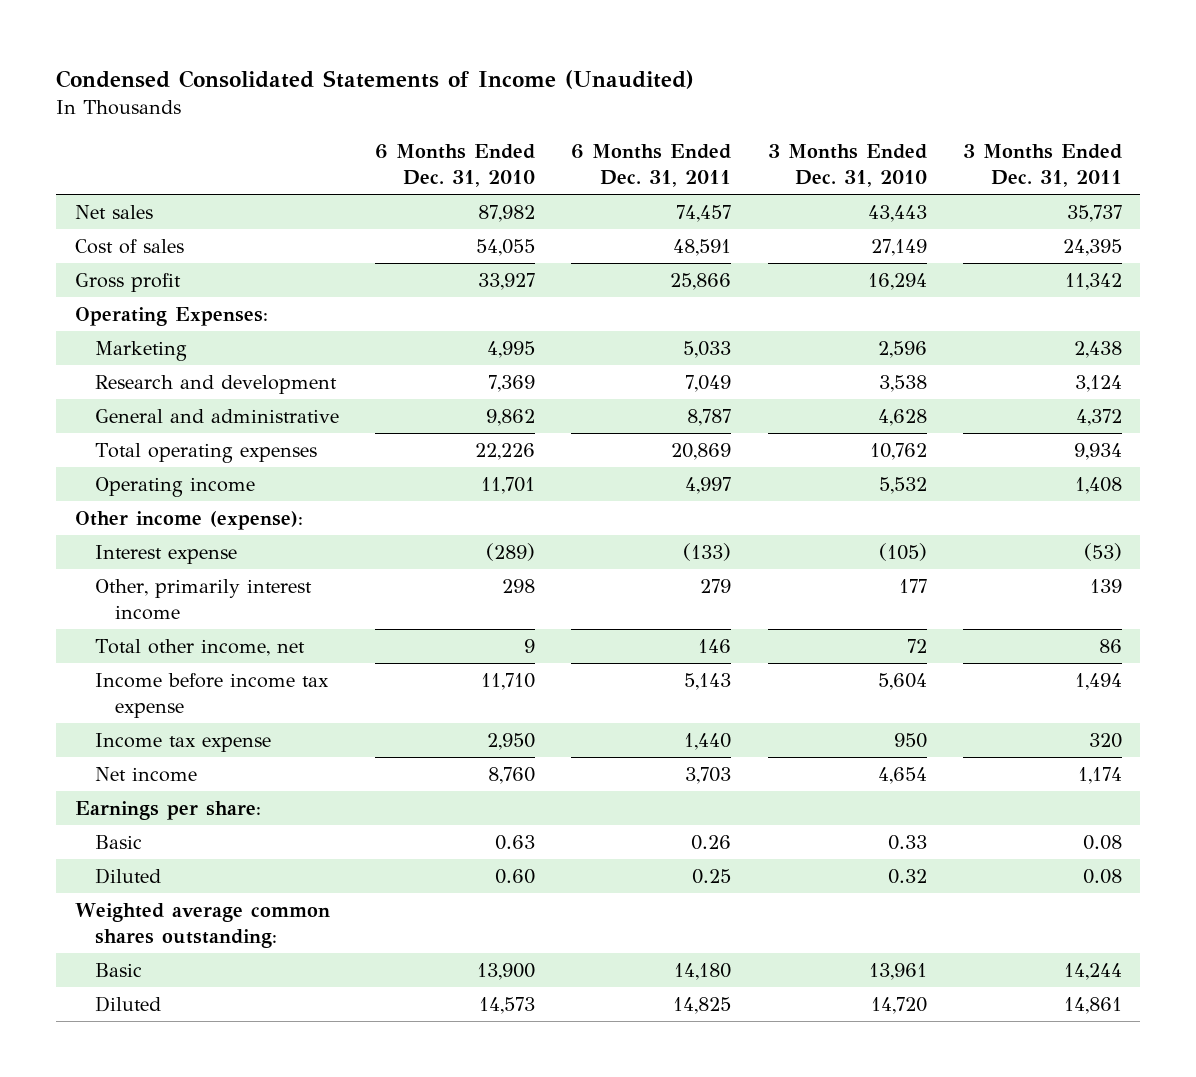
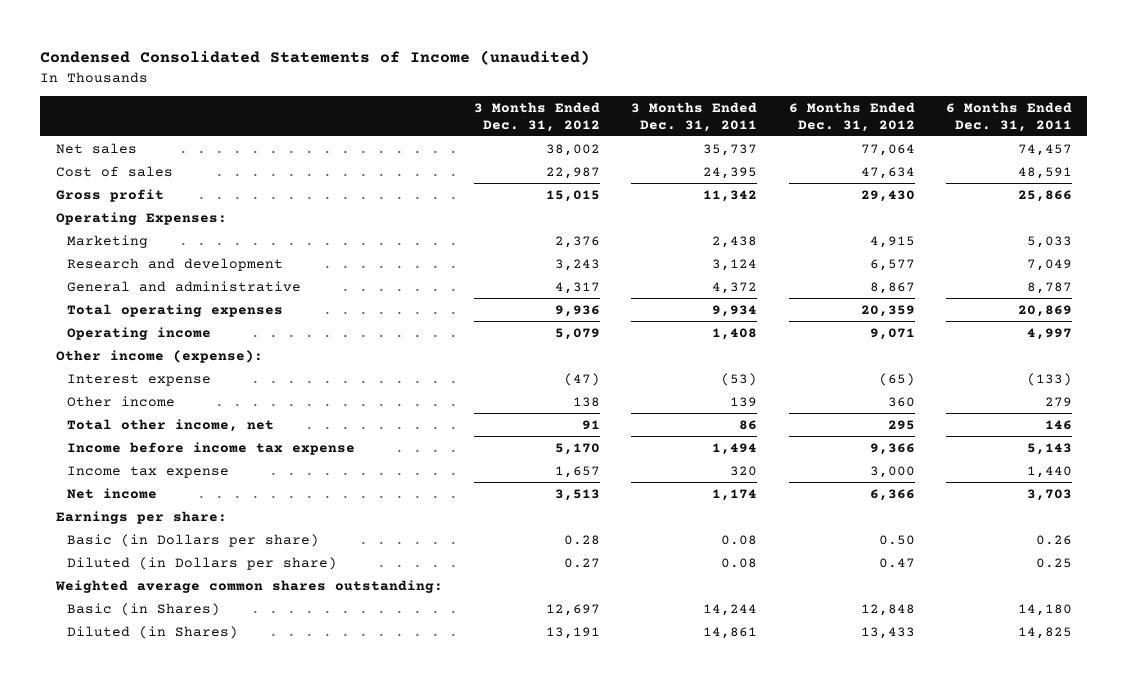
- Condensed Consolidated Statements of Income (Unaudited)
+ Condensed Consolidated Statements of Income (unaudited)
- | 6 Months Ended Dec. 31, 2010 | 6 Months Ended Dec. 31, 2011 | 3 Months Ended Dec. 31, 2010 | 3 Months Ended Dec. 31, 2011
+ | 3 Months Ended Dec. 31, 2012 | 3 Months Ended Dec. 31, 2011 | 6 Months Ended Dec. 31, 2012 | 6 Months Ended Dec. 31, 2011
- Other, primarily interest income | 298 | 279 | 177 | 139
+ Other income | 138 | 139 | 360 | 279
- Basic | 0.63 | 0.26 | 0.33 | 0.08
- Diluted | 0.60 | 0.25 | 0.32 | 0.08
+ Basic (in Dollars per share) | 0.28 | 0.08 | 0.50 | 0.26
+ Diluted (in Dollars per share) | 0.27 | 0.08 | 0.47 | 0.25
- Basic | 13,900 | 14,180 | 13,961 | 14,244
- Diluted | 14,573 | 14,825 | 14,720 | 14,861
+ Basic (in Shares) | 12,697 | 14,244 | 12,848 | 14,180
+ Diluted (in Shares) | 13,191 | 14,861 | 13,433 | 14,825

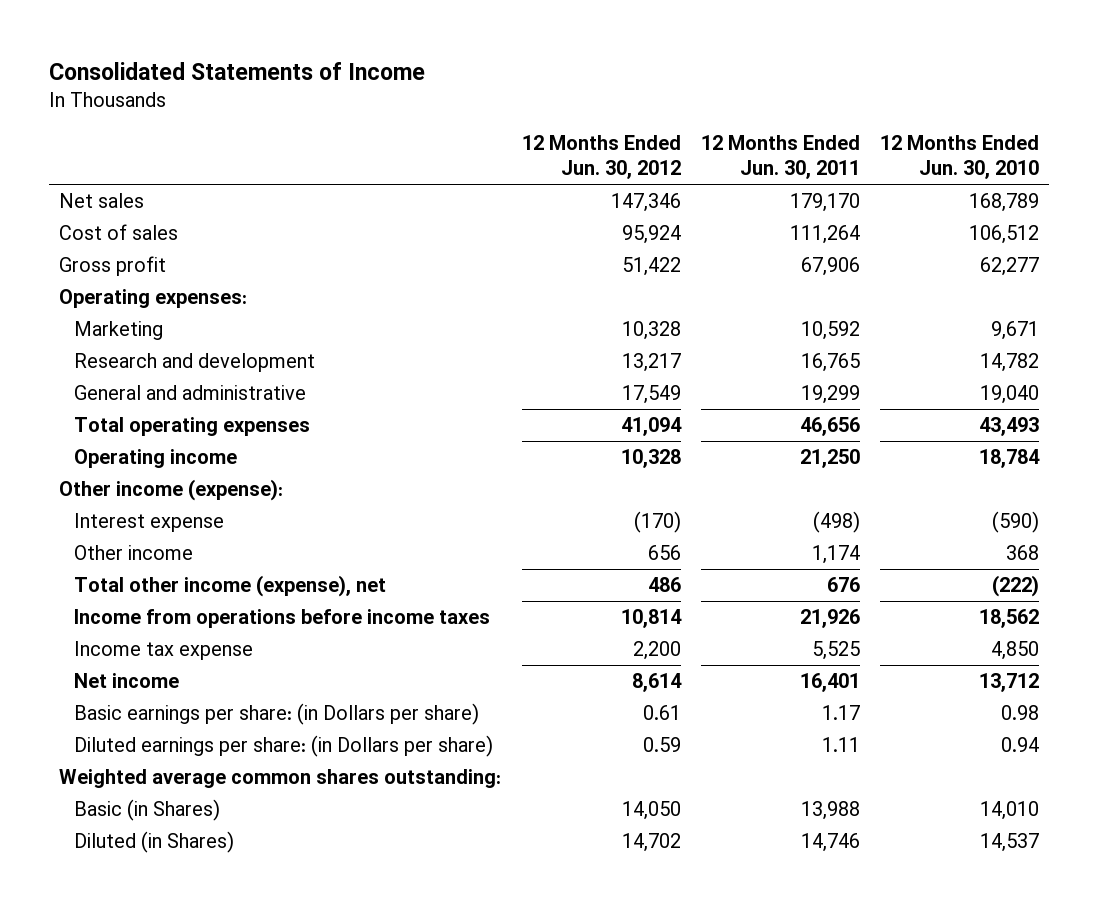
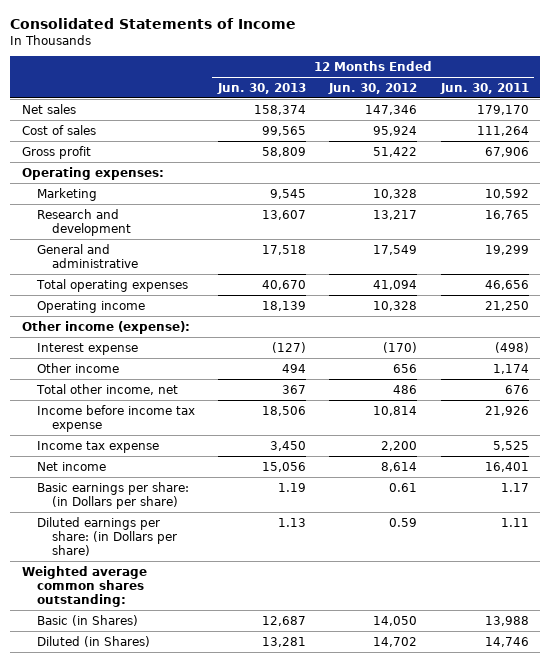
- | 12 Months Ended Jun. 30, 2012 | 12 Months Ended Jun. 30, 2011 | 12 Months Ended Jun. 30, 2010
+ | 12 Months Ended Jun. 30, 2013 | 12 Months Ended Jun. 30, 2012 | 12 Months Ended Jun. 30, 2011
- Total other income (expense), net | 486 | 676 | (222)
- Income from operations before income taxes | 10,814 | 21,926 | 18,562
+ Total other income, net | 367 | 486 | 676
+ Income before income tax expense | 18,506 | 10,814 | 21,926

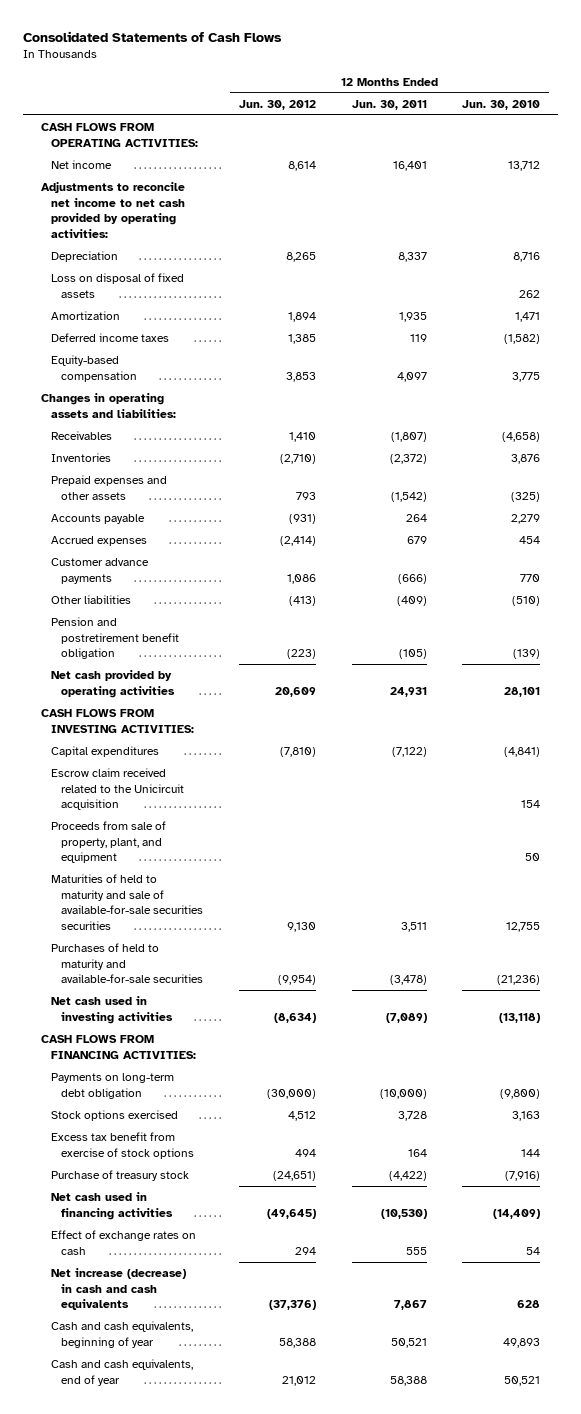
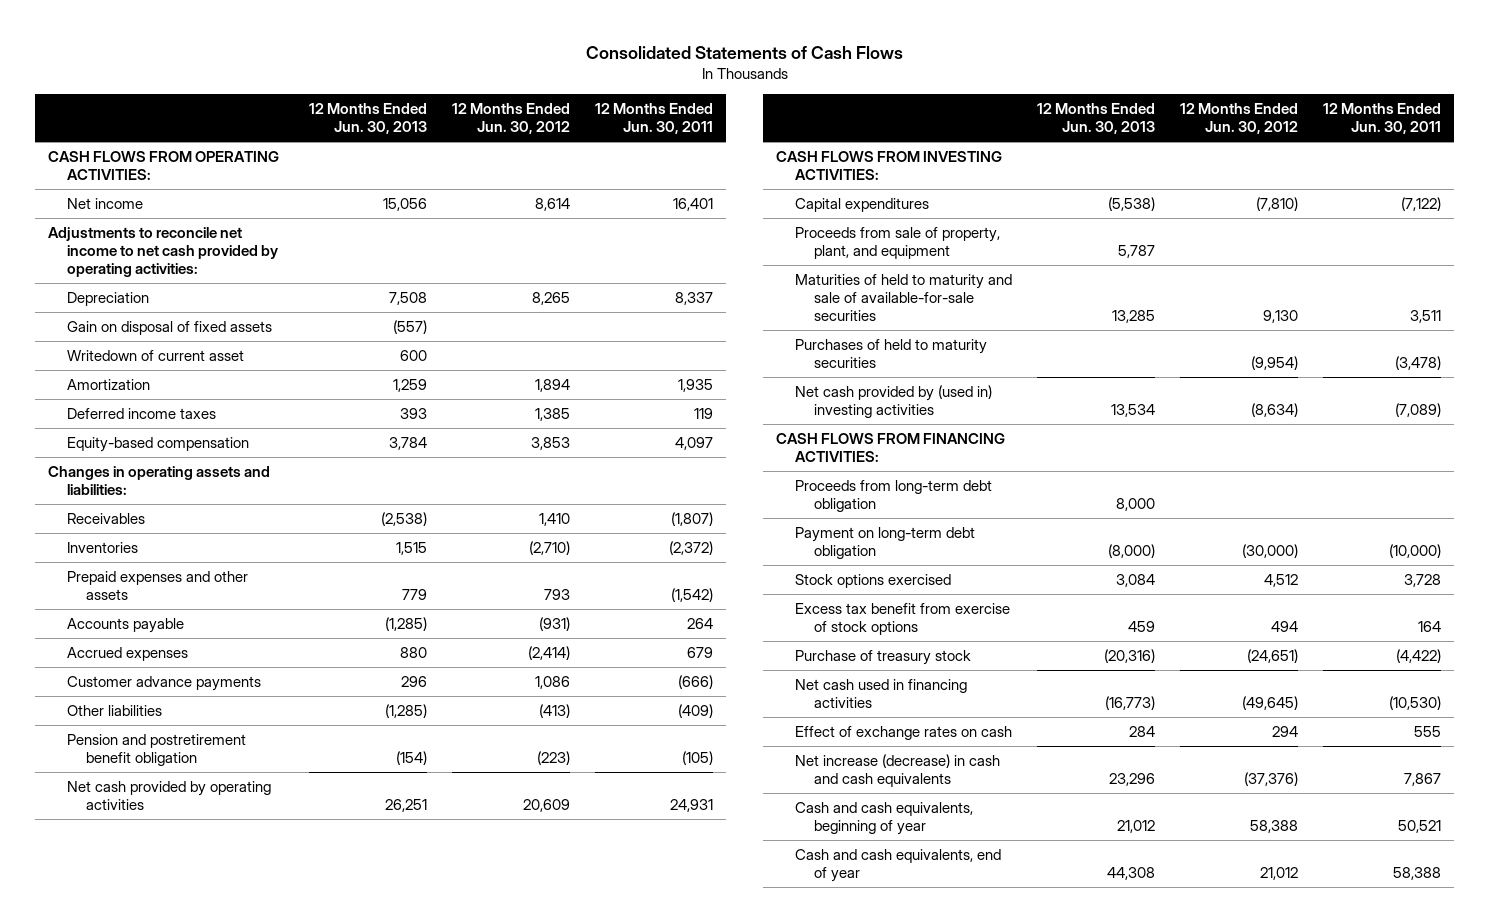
- | 12 Months Ended Jun. 30, 2012 | 12 Months Ended Jun. 30, 2011 | 12 Months Ended Jun. 30, 2010
+ | 12 Months Ended Jun. 30, 2013 | 12 Months Ended Jun. 30, 2012 | 12 Months Ended Jun. 30, 2011
- Loss on disposal of fixed assets | | | 262
+ Gain on disposal of fixed assets | (557) | |
+ Writedown of current asset | 600 | |
- Escrow claim received related to the Unicircuit acquisition | | | 154
- Maturities of held to maturity and sale of available-for-sale securities securities | 9,130 | 3,511 | 12,755
- Purchases of held to maturity and available-for-sale securities | (9,954) | (3,478) | (21,236)
- Net cash used in investing activities | (8,634) | (7,089) | (13,118)
+ Maturities of held to maturity and sale of available-for-sale securities | 13,285 | 9,130 | 3,511
+ Purchases of held to maturity securities | | (9,954) | (3,478)
+ Net cash provided by (used in) investing activities | 13,534 | (8,634) | (7,089)
- Payments on long-term debt obligation | (30,000) | (10,000) | (9,800)
+ Proceeds from long-term debt obligation | 8,000 | |
+ Payment on long-term debt obligation | (8,000) | (30,000) | (10,000)

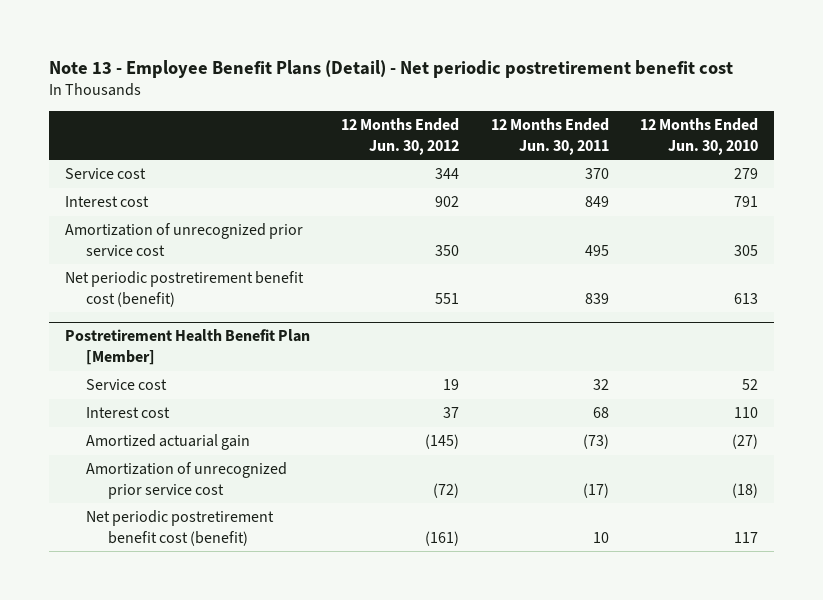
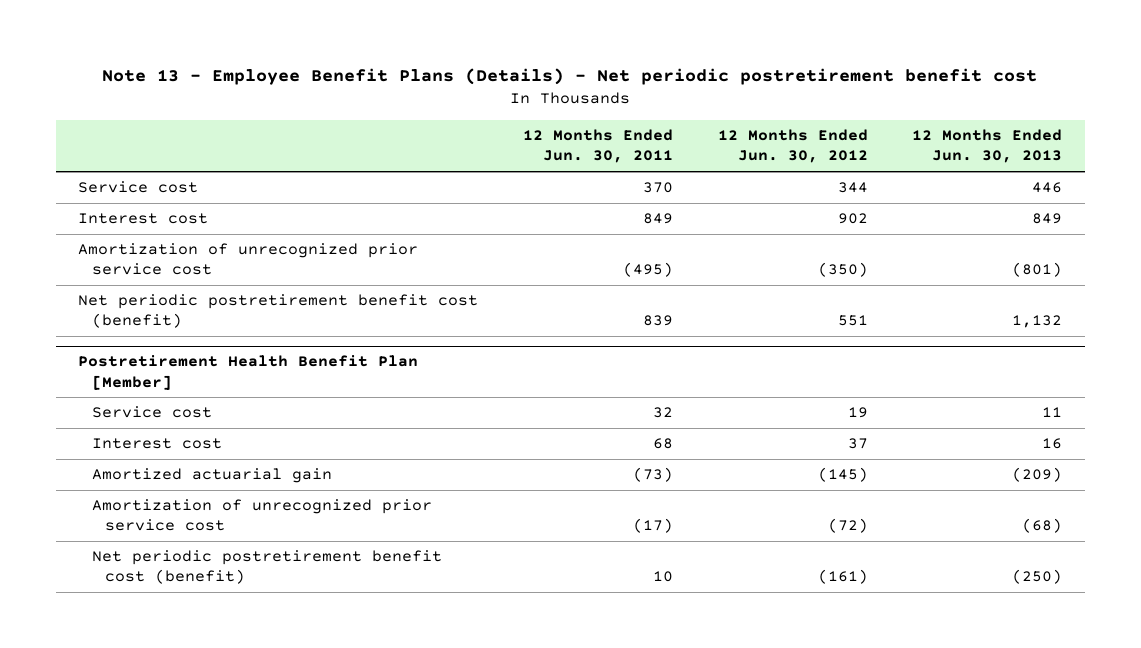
- Note 13 - Employee Benefit Plans (Detail) - Net periodic postretirement benefit cost
+ Note 13 - Employee Benefit Plans (Details) - Net periodic postretirement benefit cost
- | 12 Months Ended Jun. 30, 2012 | 12 Months Ended Jun. 30, 2011 | 12 Months Ended Jun. 30, 2010
+ | 12 Months Ended Jun. 30, 2011 | 12 Months Ended Jun. 30, 2012 | 12 Months Ended Jun. 30, 2013
- Amortization of unrecognized prior service cost | 350 | 495 | 305
+ Amortization of unrecognized prior service cost | (495) | (350) | (801)

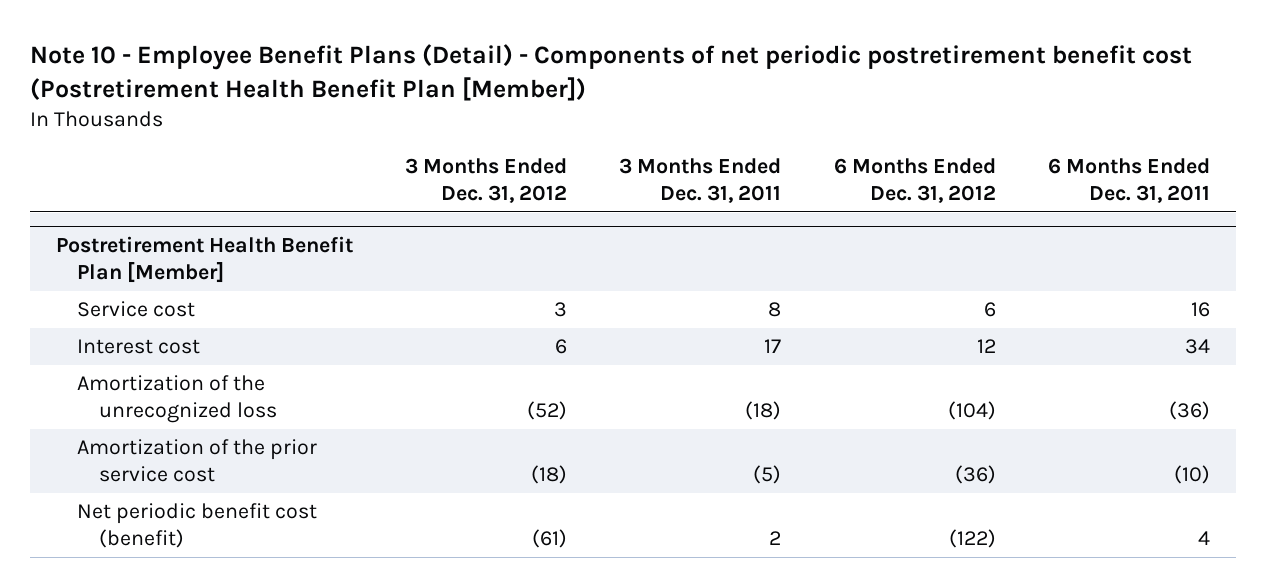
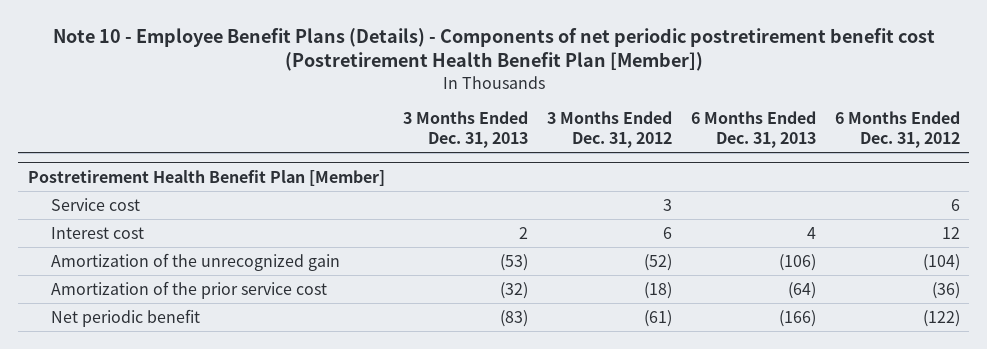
- Note 10 - Employee Benefit Plans (Detail) - Components of net periodic postretirement benefit cost (Postretirement Health Benefit Plan [Member])
+ Note 10 - Employee Benefit Plans (Details) - Components of net periodic postretirement benefit cost (Postretirement Health Benefit Plan [Member])
- | 3 Months Ended Dec. 31, 2012 | 3 Months Ended Dec. 31, 2011 | 6 Months Ended Dec. 31, 2012 | 6 Months Ended Dec. 31, 2011
+ | 3 Months Ended Dec. 31, 2013 | 3 Months Ended Dec. 31, 2012 | 6 Months Ended Dec. 31, 2013 | 6 Months Ended Dec. 31, 2012
@ Postretirement Health Benefit Plan [Member]
- Amortization of the unrecognized loss | (52) | (18) | (104) | (36)
+ Amortization of the unrecognized gain | (53) | (52) | (106) | (104)
- Net periodic benefit cost (benefit) | (61) | 2 | (122) | 4
+ Net periodic benefit | (83) | (61) | (166) | (122)

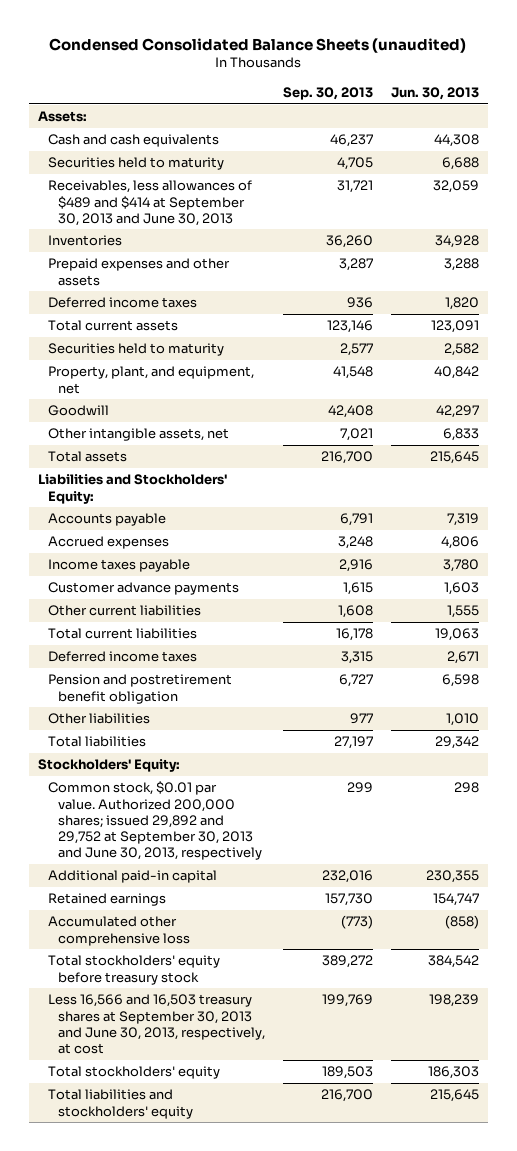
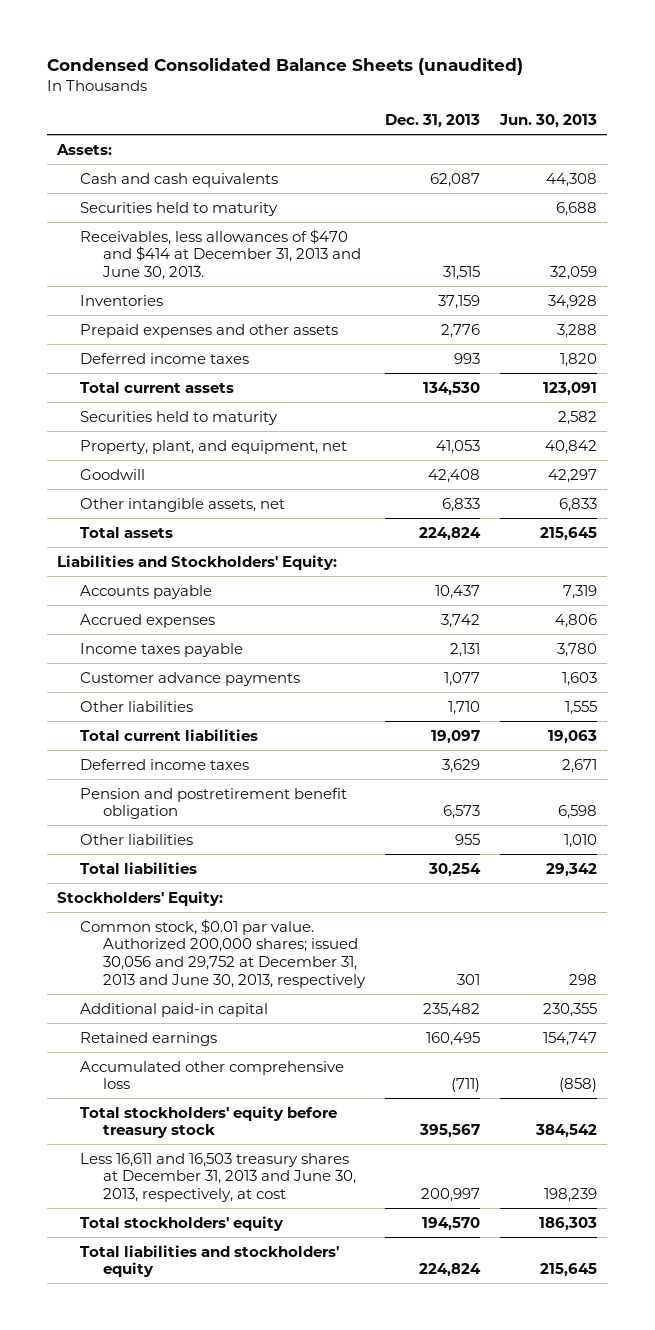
- | Sep. 30, 2013 | Jun. 30, 2013
+ | Dec. 31, 2013 | Jun. 30, 2013
- Receivables, less allowances of $489 and $414 at September 30, 2013 and June 30, 2013 | 31,721 | 32,059
+ Receivables, less allowances of $470 and $414 at December 31, 2013 and June 30, 2013. | 31,515 | 32,059
- Other current liabilities | 1,608 | 1,555
+ Other liabilities | 1,710 | 1,555
- Common stock, $0.01 par value. Authorized 200,000 shares; issued 29,892 and 29,752 at September 30, 2013 and June 30, 2013, respectively | 299 | 298
+ Common stock, $0.01 par value. Authorized 200,000 shares; issued 30,056 and 29,752 at December 31, 2013 and June 30, 2013, respectively | 301 | 298
- Less 16,566 and 16,503 treasury shares at September 30, 2013 and June 30, 2013, respectively, at cost | 199,769 | 198,239
+ Less 16,611 and 16,503 treasury shares at December 31, 2013 and June 30, 2013, respectively, at cost | 200,997 | 198,239

